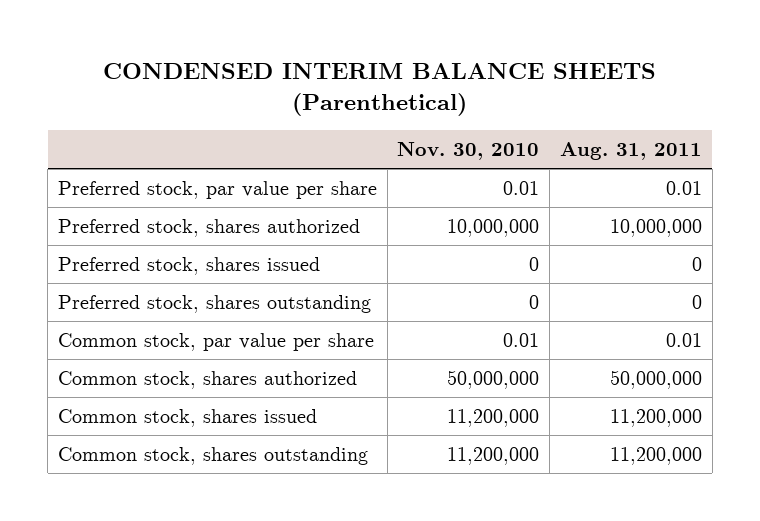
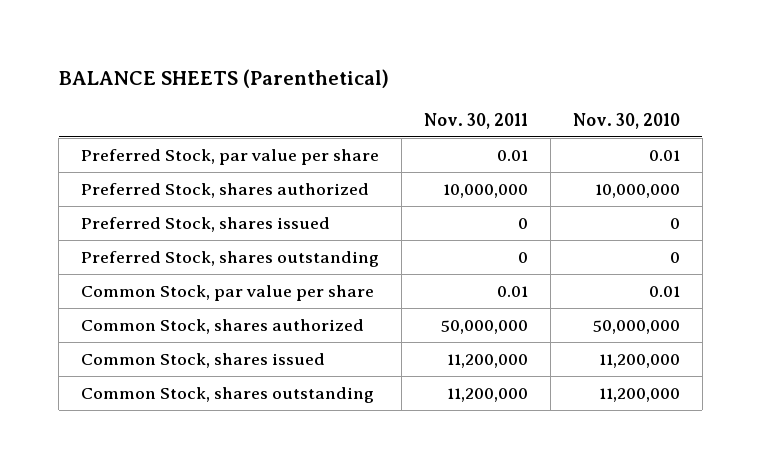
- CONDENSED INTERIM BALANCE SHEETS (Parenthetical)
+ BALANCE SHEETS (Parenthetical)
- | Nov. 30, 2010 | Aug. 31, 2011
+ | Nov. 30, 2011 | Nov. 30, 2010
- Preferred stock, par value per share | 0.01 | 0.01
- Preferred stock, shares authorized | 10,000,000 | 10,000,000
- Preferred stock, shares issued | 0 | 0
- Preferred stock, shares outstanding | 0 | 0
- Common stock, par value per share | 0.01 | 0.01
- Common stock, shares authorized | 50,000,000 | 50,000,000
- Common stock, shares issued | 11,200,000 | 11,200,000
- Common stock, shares outstanding | 11,200,000 | 11,200,000
+ Preferred Stock, par value per share | 0.01 | 0.01
+ Preferred Stock, shares authorized | 10,000,000 | 10,000,000
+ Preferred Stock, shares issued | 0 | 0
+ Preferred Stock, shares outstanding | 0 | 0
+ Common Stock, par value per share | 0.01 | 0.01
+ Common Stock, shares authorized | 50,000,000 | 50,000,000
+ Common Stock, shares issued | 11,200,000 | 11,200,000
+ Common Stock, shares outstanding | 11,200,000 | 11,200,000

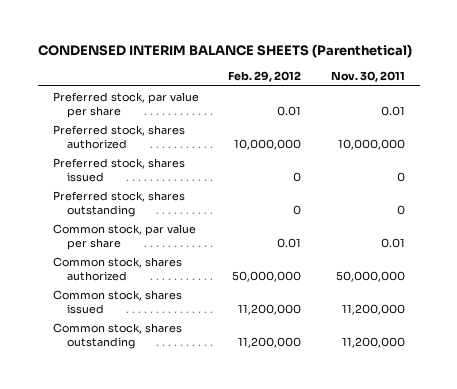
- BALANCE SHEETS (Parenthetical)
+ CONDENSED INTERIM BALANCE SHEETS (Parenthetical)
- | Nov. 30, 2011 | Nov. 30, 2010
+ | Feb. 29, 2012 | Nov. 30, 2011
- Preferred Stock, par value per share | 0.01 | 0.01
- Preferred Stock, shares authorized | 10,000,000 | 10,000,000
- Preferred Stock, shares issued | 0 | 0
- Preferred Stock, shares outstanding | 0 | 0
- Common Stock, par value per share | 0.01 | 0.01
- Common Stock, shares authorized | 50,000,000 | 50,000,000
- Common Stock, shares issued | 11,200,000 | 11,200,000
- Common Stock, shares outstanding | 11,200,000 | 11,200,000
+ Preferred stock, par value per share | 0.01 | 0.01
+ Preferred stock, shares authorized | 10,000,000 | 10,000,000
+ Preferred stock, shares issued | 0 | 0
+ Preferred stock, shares outstanding | 0 | 0
+ Common stock, par value per share | 0.01 | 0.01
+ Common stock, shares authorized | 50,000,000 | 50,000,000
+ Common stock, shares issued | 11,200,000 | 11,200,000
+ Common stock, shares outstanding | 11,200,000 | 11,200,000

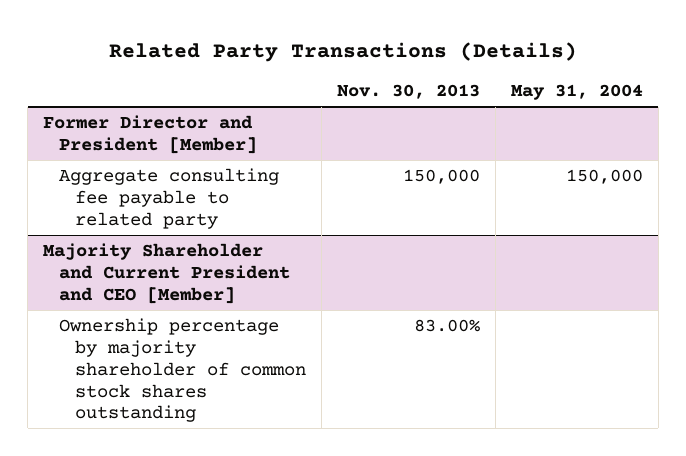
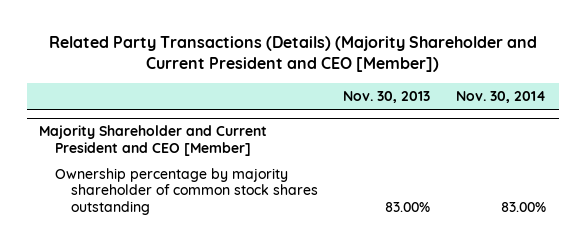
- Related Party Transactions (Details)
+ Related Party Transactions (Details) (Majority Shareholder and Current President and CEO [Member])
- | Nov. 30, 2013 | May 31, 2004
+ | Nov. 30, 2013 | Nov. 30, 2014
- Former Director and President [Member]
- Aggregate consulting fee payable to related party | 150,000 | 150,000

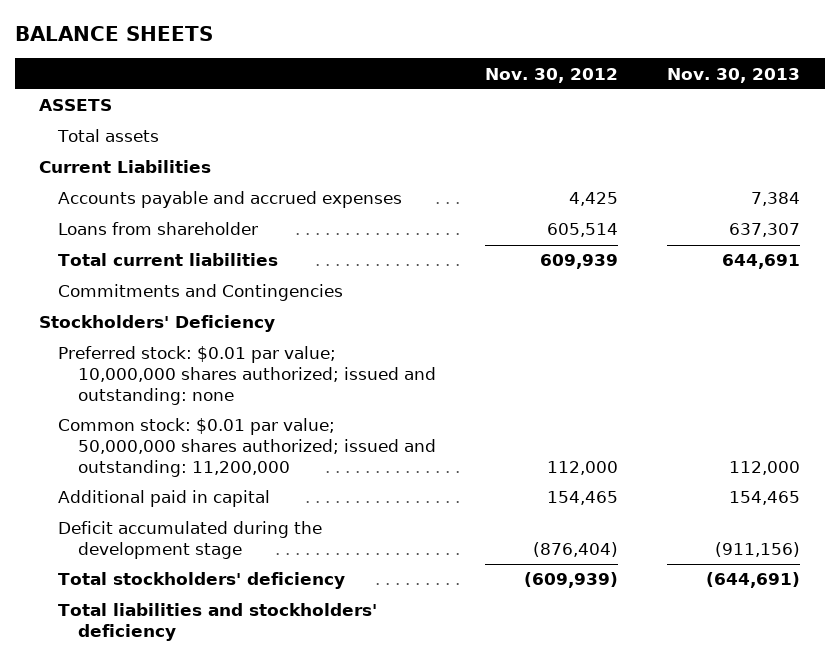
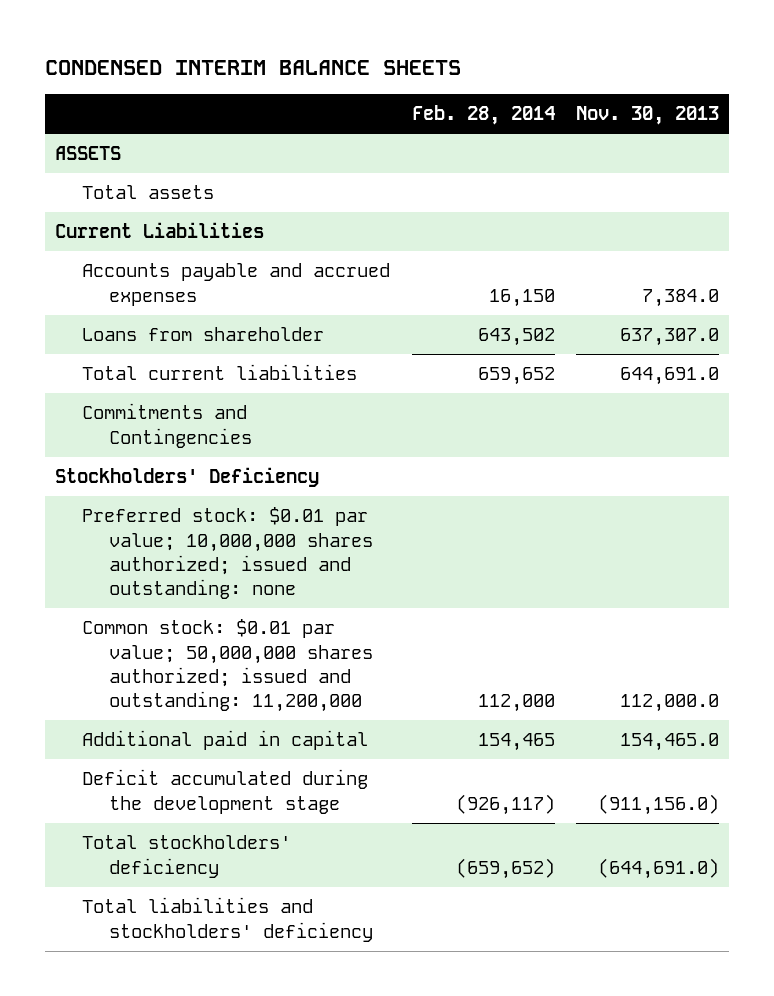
- BALANCE SHEETS
+ CONDENSED INTERIM BALANCE SHEETS
- | Nov. 30, 2012 | Nov. 30, 2013
+ | Feb. 28, 2014 | Nov. 30, 2013
- Accounts payable and accrued expenses | 4,425 | 7,384
- Loans from shareholder | 605,514 | 637,307
- Total current liabilities | 609,939 | 644,691
+ Accounts payable and accrued expenses | 16,150 | 7,384.0
+ Loans from shareholder | 643,502 | 637,307.0
+ Total current liabilities | 659,652 | 644,691.0
- Common stock: $0.01 par value; 50,000,000 shares authorized; issued and outstanding: 11,200,000 | 112,000 | 112,000
- Additional paid in capital | 154,465 | 154,465
- Deficit accumulated during the development stage | (876,404) | (911,156)
- Total stockholders' deficiency | (609,939) | (644,691)
+ Common stock: $0.01 par value; 50,000,000 shares authorized; issued and outstanding: 11,200,000 | 112,000 | 112,000.0
+ Additional paid in capital | 154,465 | 154,465.0
+ Deficit accumulated during the development stage | (926,117) | (911,156.0)
+ Total stockholders' deficiency | (659,652) | (644,691.0)

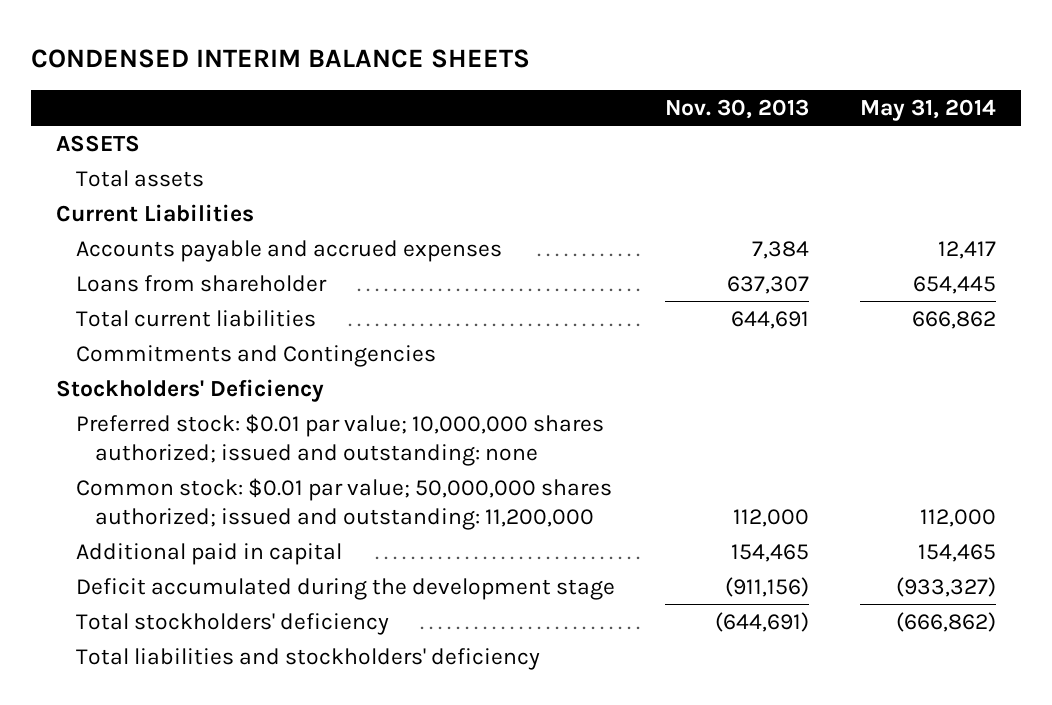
- | Feb. 28, 2014 | Nov. 30, 2013
+ | Nov. 30, 2013 | May 31, 2014
- Accounts payable and accrued expenses | 16,150 | 7,384.0
- Loans from shareholder | 643,502 | 637,307.0
- Total current liabilities | 659,652 | 644,691.0
+ Accounts payable and accrued expenses | 7,384 | 12,417
+ Loans from shareholder | 637,307 | 654,445
+ Total current liabilities | 644,691 | 666,862
- Common stock: $0.01 par value; 50,000,000 shares authorized; issued and outstanding: 11,200,000 | 112,000 | 112,000.0
- Additional paid in capital | 154,465 | 154,465.0
- Deficit accumulated during the development stage | (926,117) | (911,156.0)
- Total stockholders' deficiency | (659,652) | (644,691.0)
+ Common stock: $0.01 par value; 50,000,000 shares authorized; issued and outstanding: 11,200,000 | 112,000 | 112,000
+ Additional paid in capital | 154,465 | 154,465
+ Deficit accumulated during the development stage | (911,156) | (933,327)
+ Total stockholders' deficiency | (644,691) | (666,862)

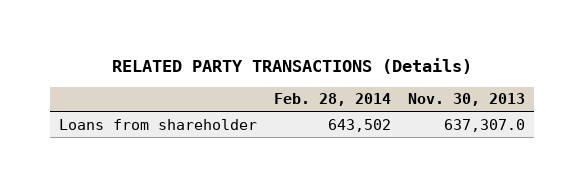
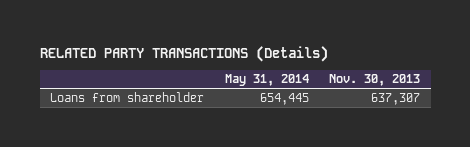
- | Feb. 28, 2014 | Nov. 30, 2013
+ | May 31, 2014 | Nov. 30, 2013
- Loans from shareholder | 643,502 | 637,307.0
+ Loans from shareholder | 654,445 | 637,307

